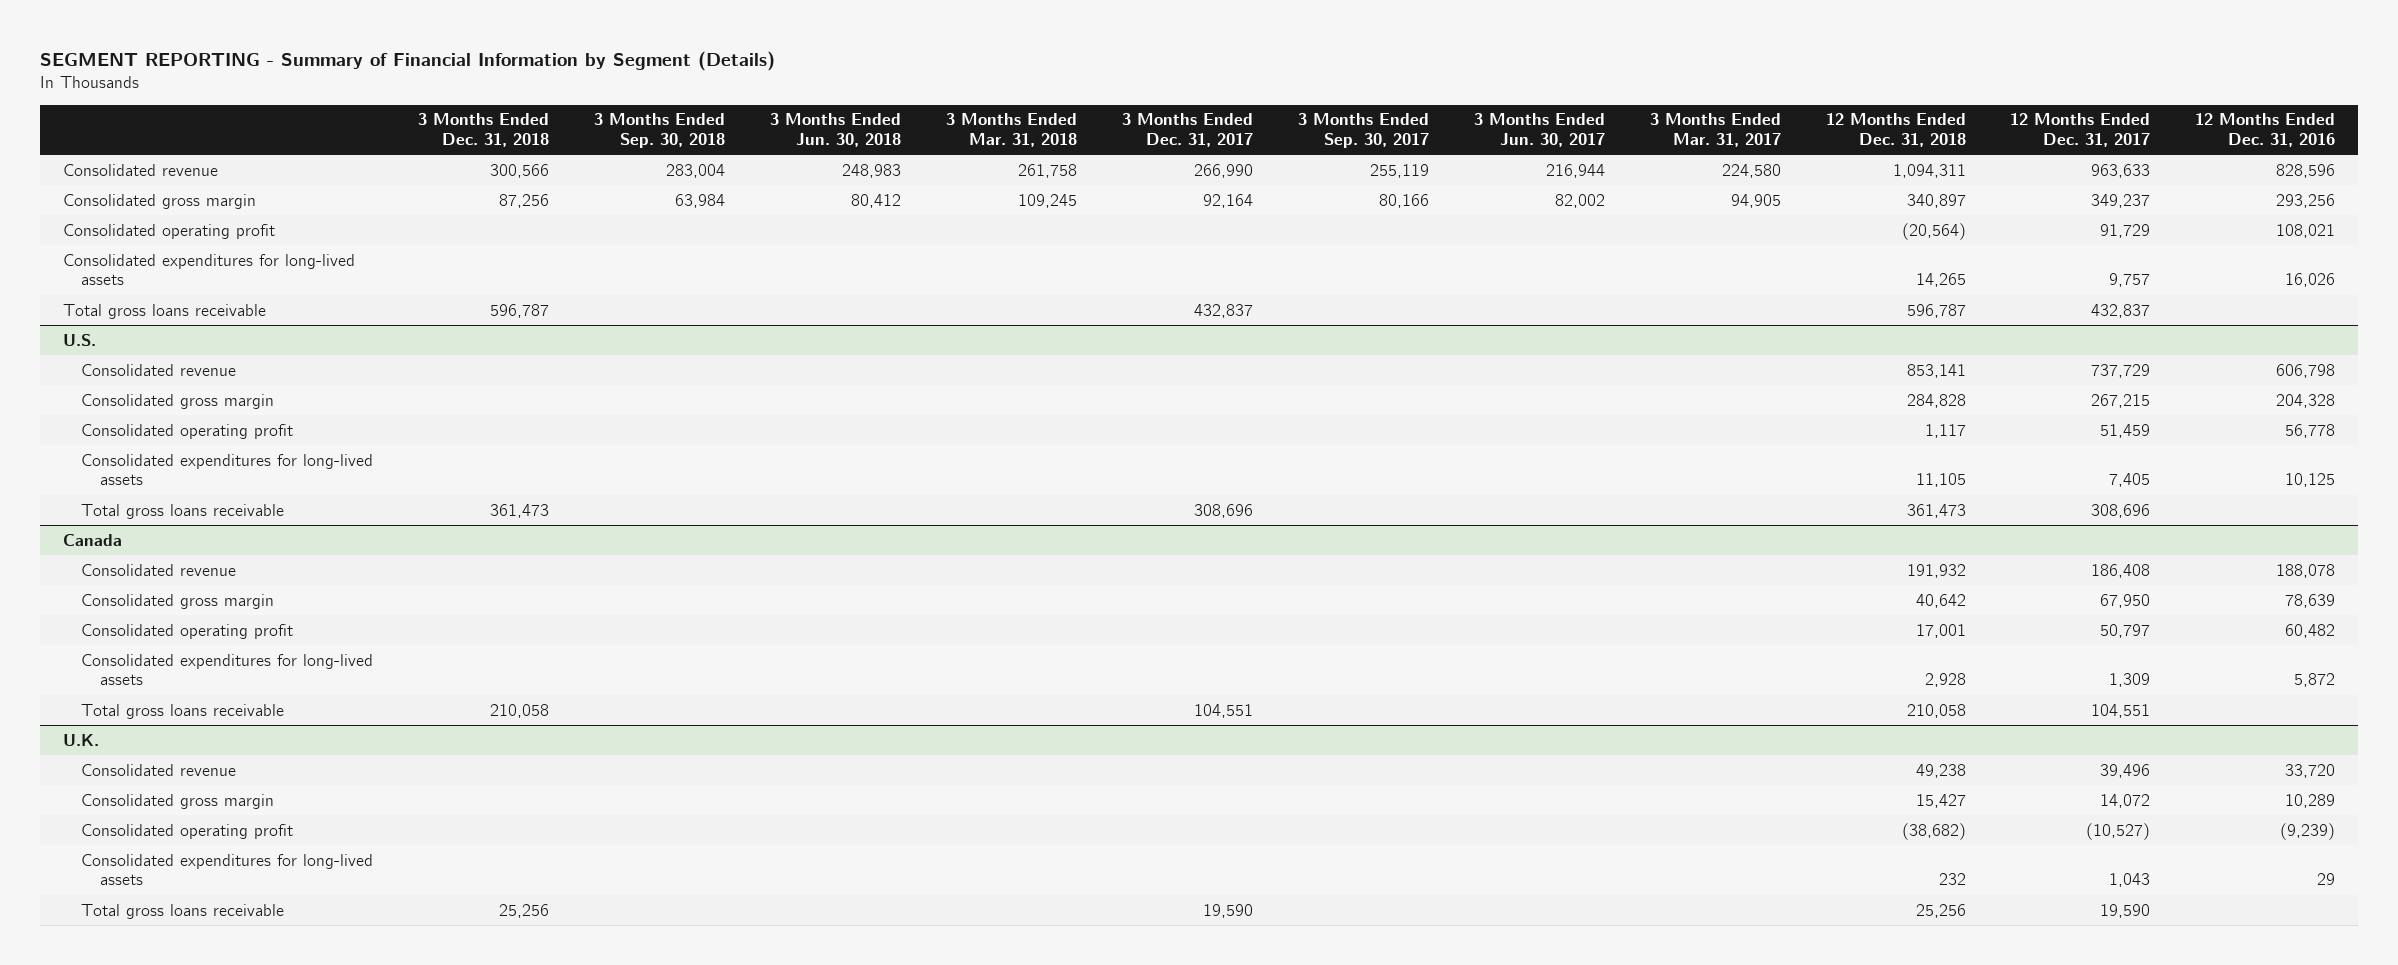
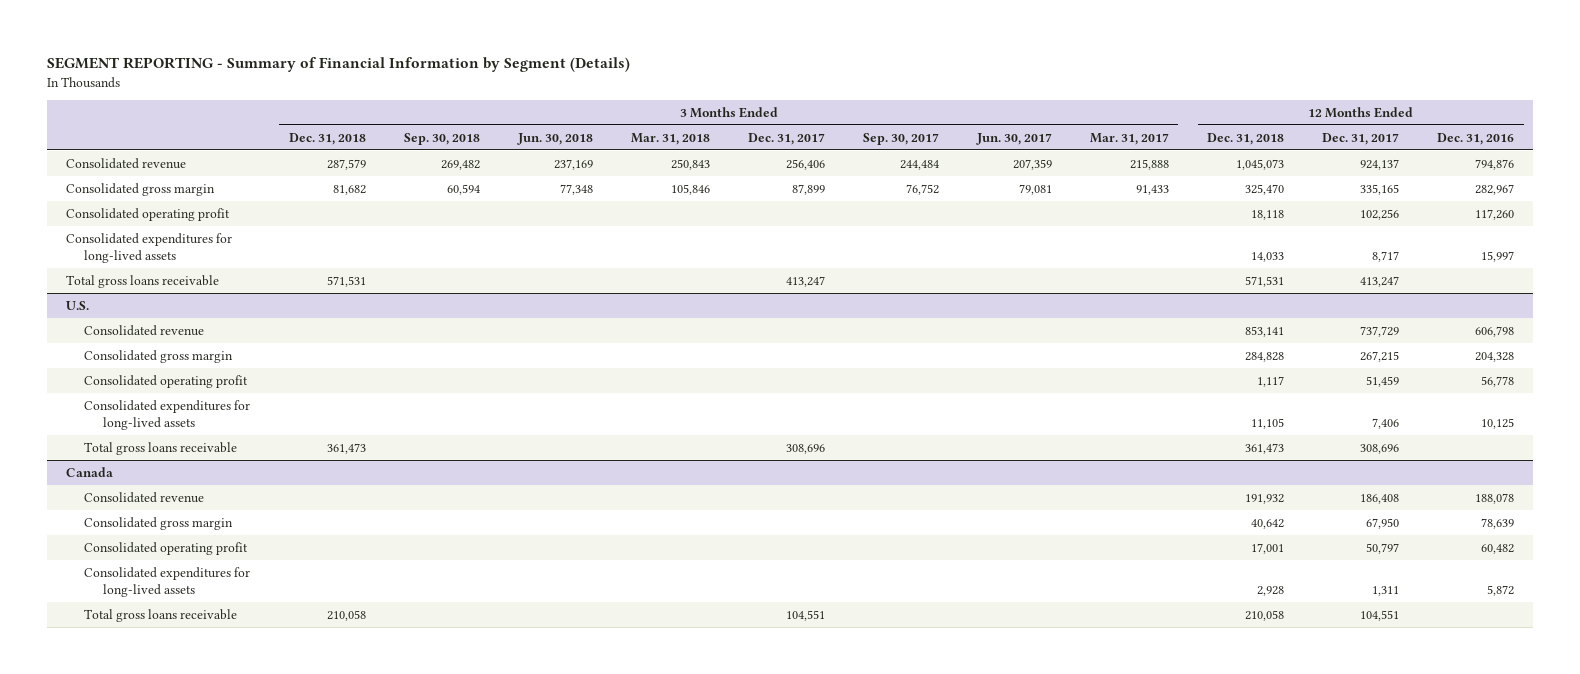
- Consolidated revenue | 300,566 | 283,004 | 248,983 | 261,758 | 266,990 | 255,119 | 216,944 | 224,580 | 1,094,311 | 963,633 | 828,596
- Consolidated gross margin | 87,256 | 63,984 | 80,412 | 109,245 | 92,164 | 80,166 | 82,002 | 94,905 | 340,897 | 349,237 | 293,256
- Consolidated operating profit | | | | | | | | | (20,564) | 91,729 | 108,021
- Consolidated expenditures for long-lived assets | | | | | | | | | 14,265 | 9,757 | 16,026
- Total gross loans receivable | 596,787 | | | | 432,837 | | | | 596,787 | 432,837 |
+ Consolidated revenue | 287,579 | 269,482 | 237,169 | 250,843 | 256,406 | 244,484 | 207,359 | 215,888 | 1,045,073 | 924,137 | 794,876
+ Consolidated gross margin | 81,682 | 60,594 | 77,348 | 105,846 | 87,899 | 76,752 | 79,081 | 91,433 | 325,470 | 335,165 | 282,967
+ Consolidated operating profit | | | | | | | | | 18,118 | 102,256 | 117,260
+ Consolidated expenditures for long-lived assets | | | | | | | | | 14,033 | 8,717 | 15,997
+ Total gross loans receivable | 571,531 | | | | 413,247 | | | | 571,531 | 413,247 |
@ U.S.
- Consolidated expenditures for long-lived assets | | | | | | | | | 11,105 | 7,405 | 10,125
+ Consolidated expenditures for long-lived assets | | | | | | | | | 11,105 | 7,406 | 10,125
@ Canada
- Consolidated expenditures for long-lived assets | | | | | | | | | 2,928 | 1,309 | 5,872
+ Consolidated expenditures for long-lived assets | | | | | | | | | 2,928 | 1,311 | 5,872
- U.K.
- Consolidated revenue | | | | | | | | | 49,238 | 39,496 | 33,720
- Consolidated gross margin | | | | | | | | | 15,427 | 14,072 | 10,289
- Consolidated operating profit | | | | | | | | | (38,682) | (10,527) | (9,239)
- Consolidated expenditures for long-lived assets | | | | | | | | | 232 | 1,043 | 29
- Total gross loans receivable | 25,256 | | | | 19,590 | | | | 25,256 | 19,590 |

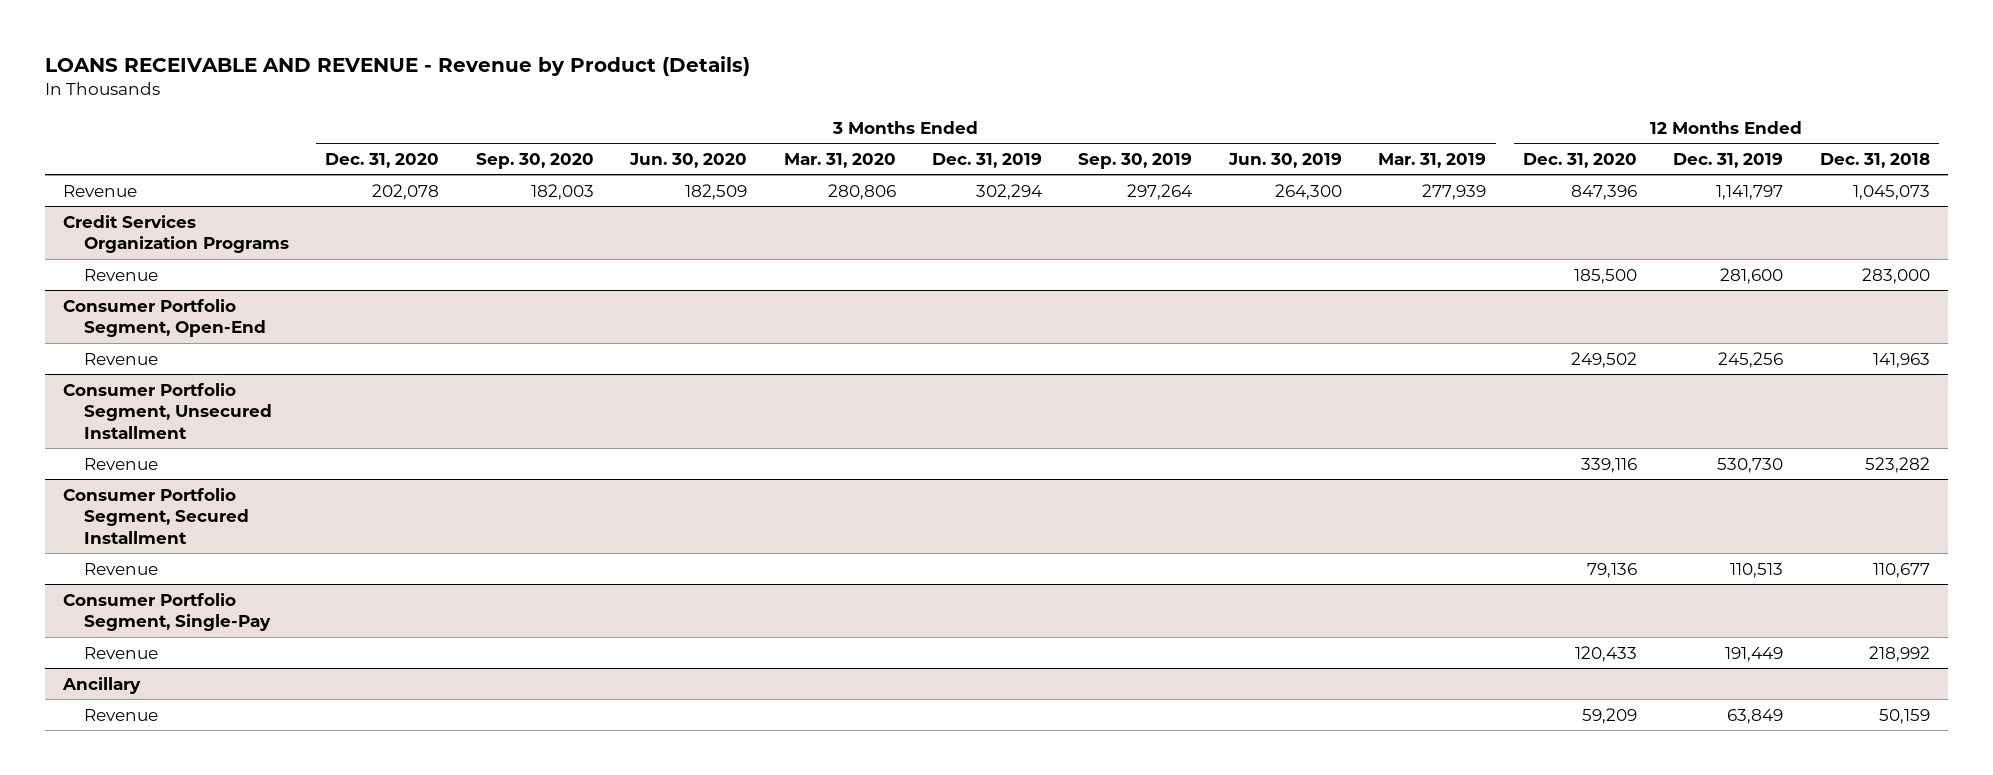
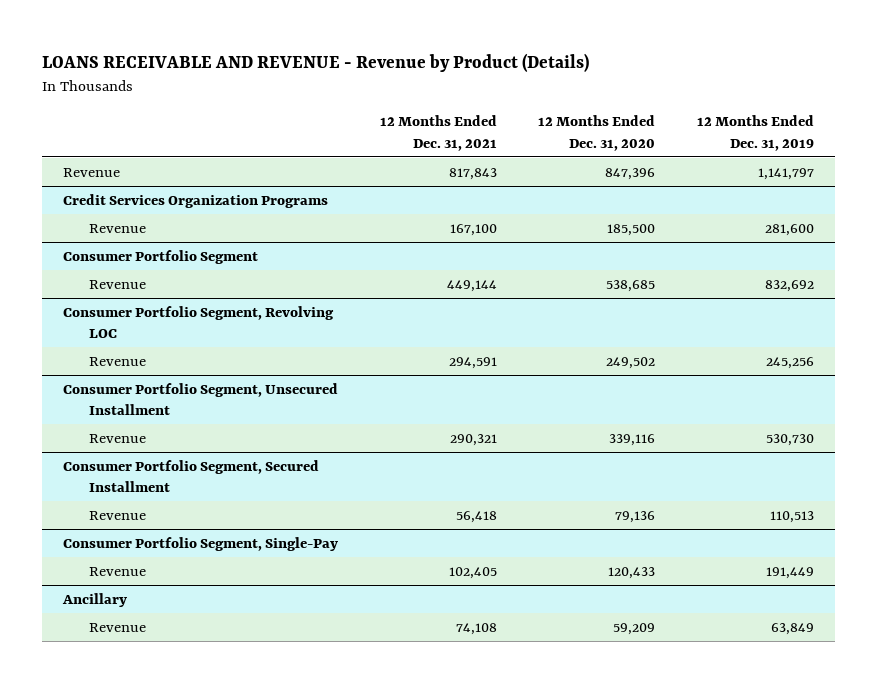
- | 3 Months Ended Dec. 31, 2020 | 3 Months Ended Sep. 30, 2020 | 3 Months Ended Jun. 30, 2020 | 3 Months Ended Mar. 31, 2020 | 3 Months Ended Dec. 31, 2019 | 3 Months Ended Sep. 30, 2019 | 3 Months Ended Jun. 30, 2019 | 3 Months Ended Mar. 31, 2019 | 12 Months Ended Dec. 31, 2020 | 12 Months Ended Dec. 31, 2019 | 12 Months Ended Dec. 31, 2018
+ | 12 Months Ended Dec. 31, 2021 | 12 Months Ended Dec. 31, 2020 | 12 Months Ended Dec. 31, 2019
- Consumer Portfolio Segment, Open-End
+ Consumer Portfolio Segment
+ Revenue | 449,144 | 538,685 | 832,692
+ Consumer Portfolio Segment, Revolving LOC

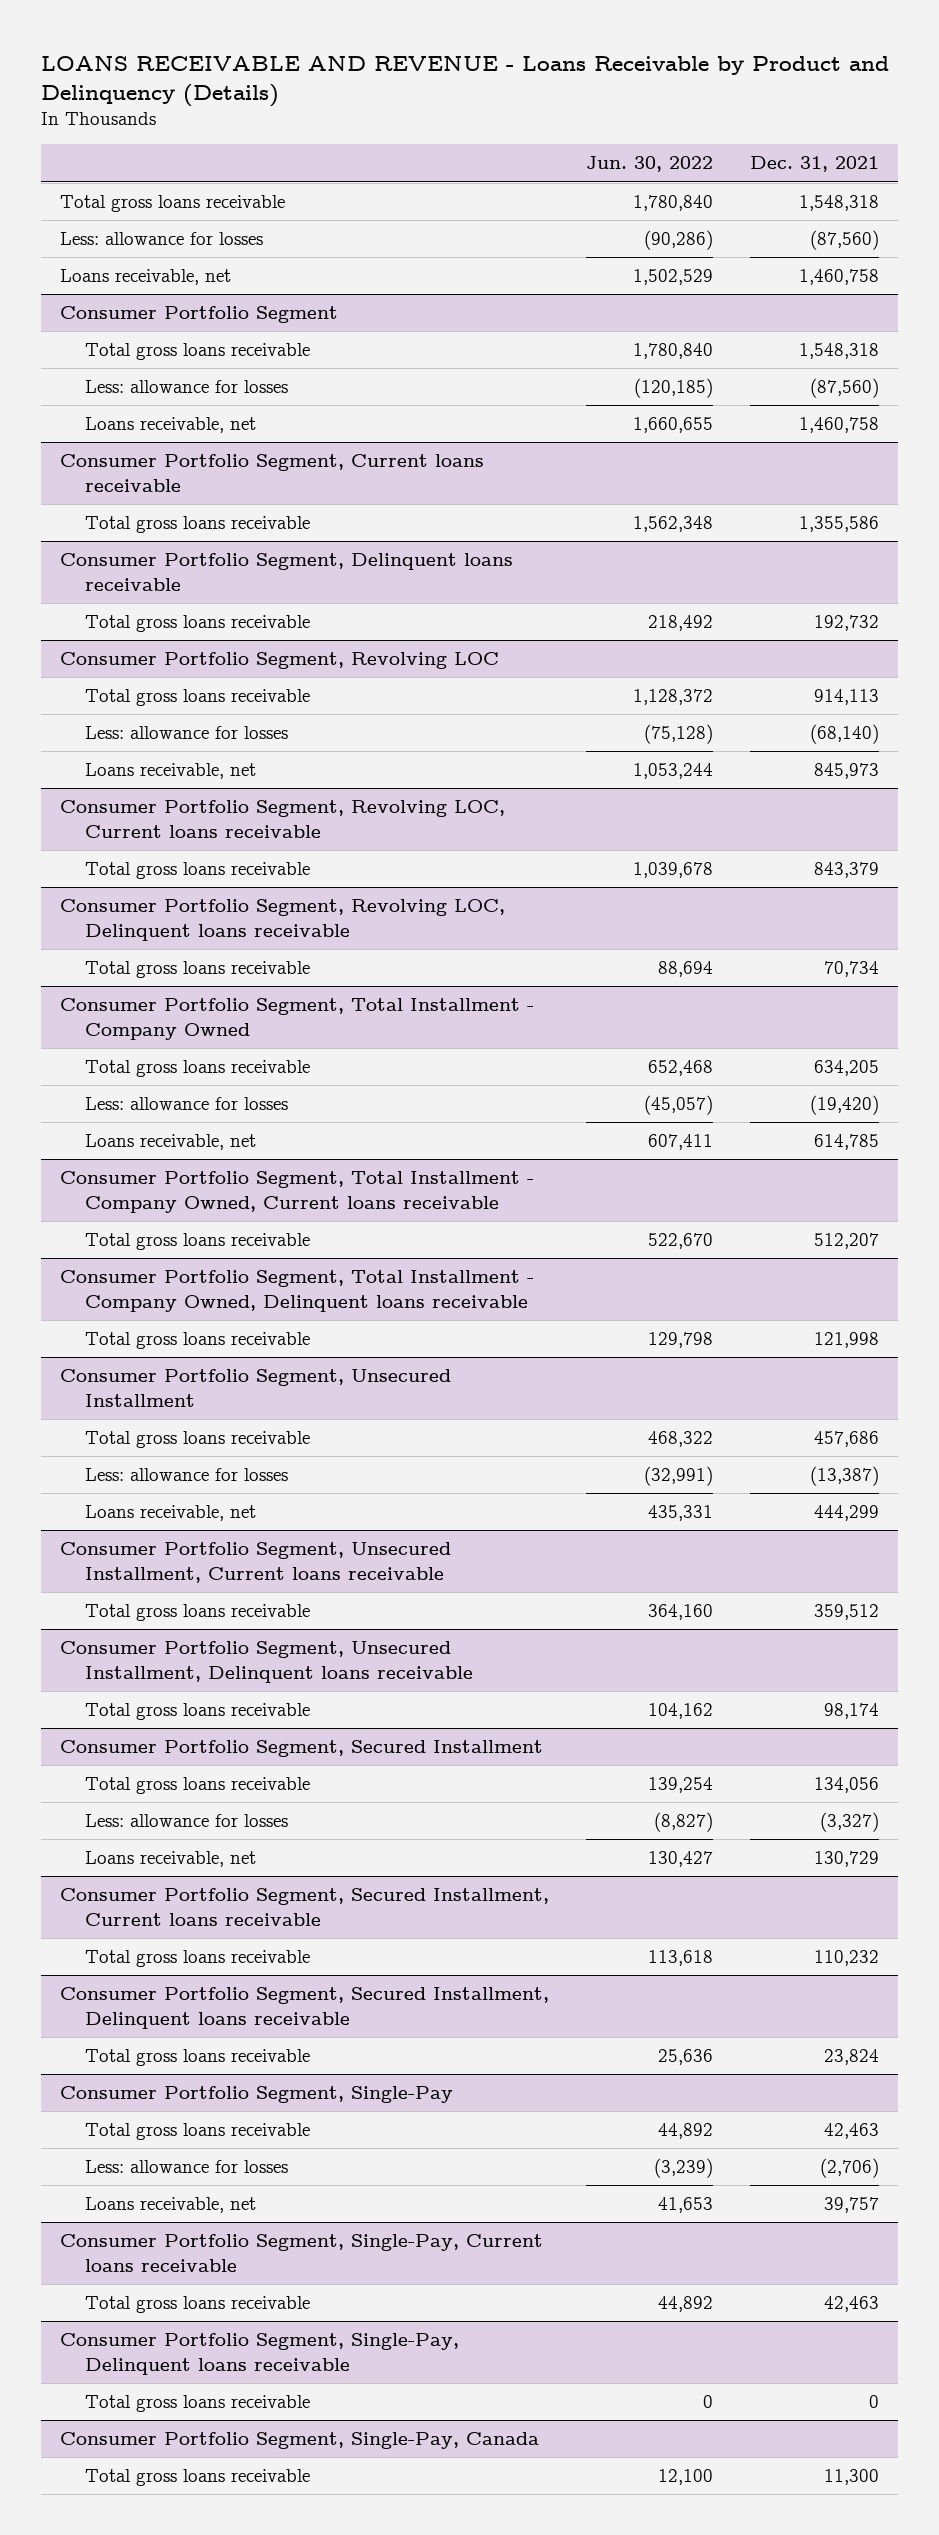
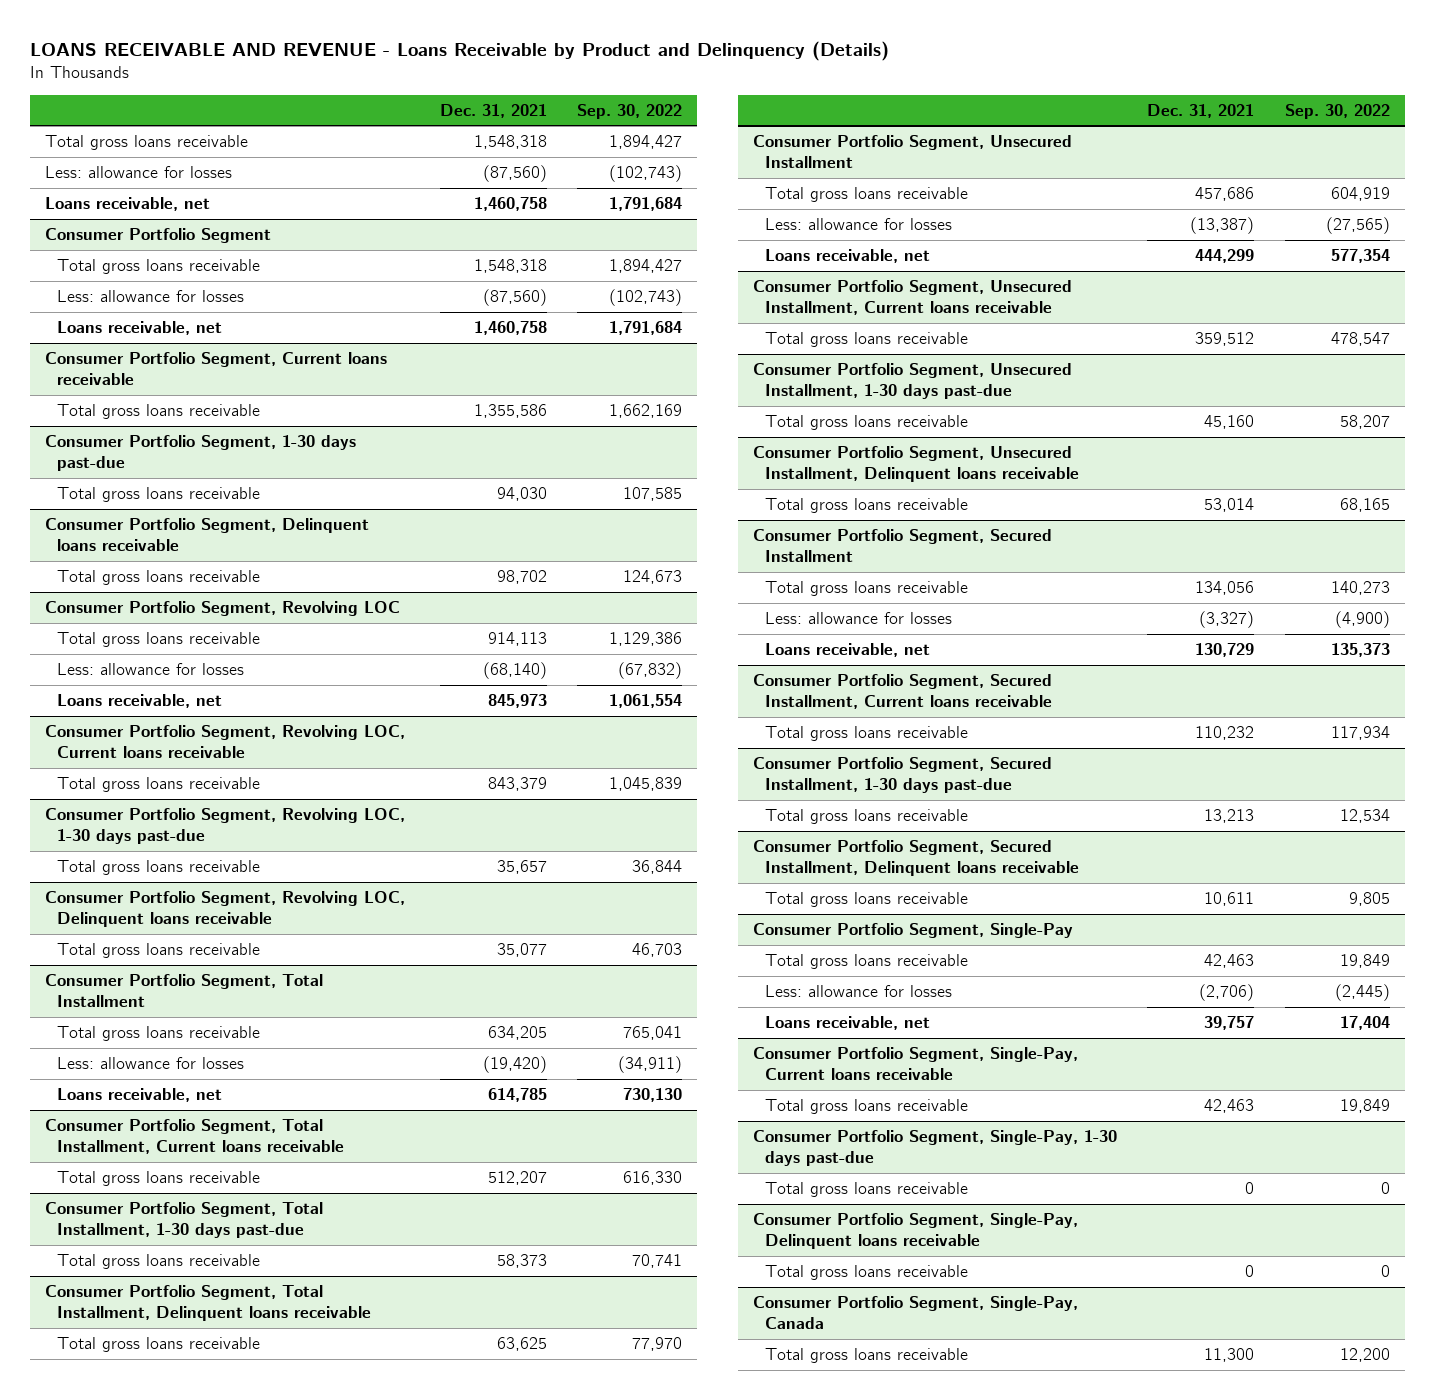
- | Jun. 30, 2022 | Dec. 31, 2021
+ | Dec. 31, 2021 | Sep. 30, 2022
+ Consumer Portfolio Segment, 1-30 days past-due
+ Total gross loans receivable | 94,030 | 107,585
@ Consumer Portfolio Segment, Delinquent loans receivable
- Total gross loans receivable | 218,492 | 192,732
+ Total gross loans receivable | 98,702 | 124,673
+ Consumer Portfolio Segment, Revolving LOC, 1-30 days past-due
+ Total gross loans receivable | 35,657 | 36,844
@ Consumer Portfolio Segment, Revolving LOC, Delinquent loans receivable
- Total gross loans receivable | 88,694 | 70,734
- Consumer Portfolio Segment, Total Installment - Company Owned
@ Consumer Portfolio Segment, Revolving LOC, Delinquent loans receivable
+ Total gross loans receivable | 35,077 | 46,703
+ Consumer Portfolio Segment, Total Installment
- Consumer Portfolio Segment, Total Installment - Company Owned, Current loans receivable
+ Consumer Portfolio Segment, Total Installment, Current loans receivable
- Consumer Portfolio Segment, Total Installment - Company Owned, Delinquent loans receivable
- Total gross loans receivable | 129,798 | 121,998
+ Consumer Portfolio Segment, Total Installment, 1-30 days past-due
+ Total gross loans receivable | 58,373 | 70,741
+ Consumer Portfolio Segment, Total Installment, Delinquent loans receivable
+ Total gross loans receivable | 63,625 | 77,970
+ Consumer Portfolio Segment, Unsecured Installment, 1-30 days past-due
+ Total gross loans receivable | 45,160 | 58,207
@ Consumer Portfolio Segment, Unsecured Installment, Delinquent loans receivable
- Total gross loans receivable | 104,162 | 98,174
+ Total gross loans receivable | 53,014 | 68,165
+ Consumer Portfolio Segment, Secured Installment, 1-30 days past-due
+ Total gross loans receivable | 13,213 | 12,534
@ Consumer Portfolio Segment, Secured Installment, Delinquent loans receivable
- Total gross loans receivable | 25,636 | 23,824
+ Total gross loans receivable | 10,611 | 9,805
+ Consumer Portfolio Segment, Single-Pay, 1-30 days past-due
+ Total gross loans receivable | 0 | 0

